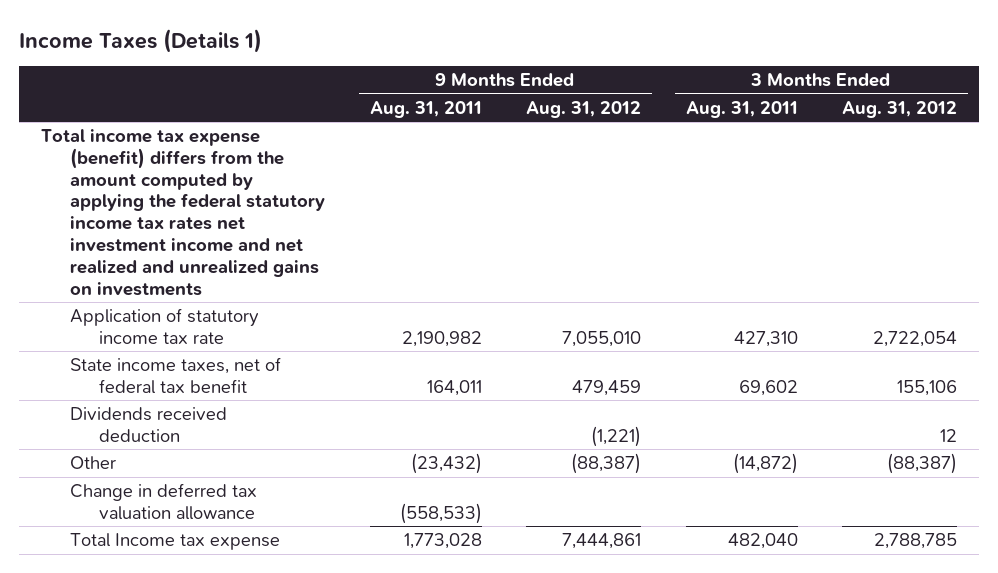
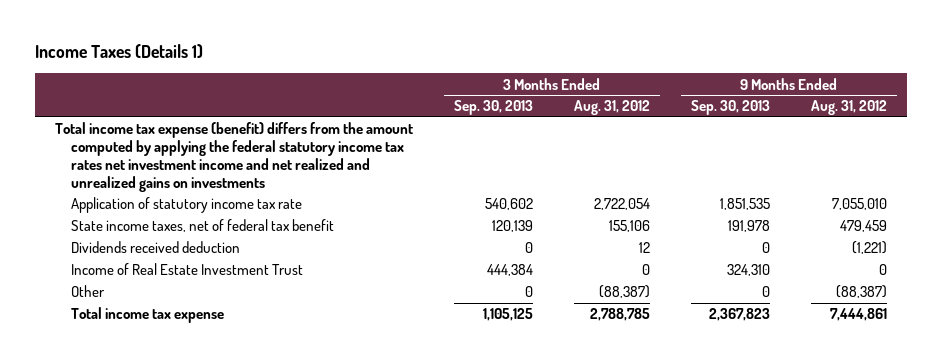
- | 9 Months Ended Aug. 31, 2011 | 9 Months Ended Aug. 31, 2012 | 3 Months Ended Aug. 31, 2011 | 3 Months Ended Aug. 31, 2012
+ | 3 Months Ended Sep. 30, 2013 | 3 Months Ended Aug. 31, 2012 | 9 Months Ended Sep. 30, 2013 | 9 Months Ended Aug. 31, 2012
+ Income of Real Estate Investment Trust | 444,384 | 0 | 324,310 | 0
- Change in deferred tax valuation allowance | (558,533) | | |
- Total Income tax expense | 1,773,028 | 7,444,861 | 482,040 | 2,788,785
+ Total income tax expense | 1,105,125 | 2,788,785 | 2,367,823 | 7,444,861

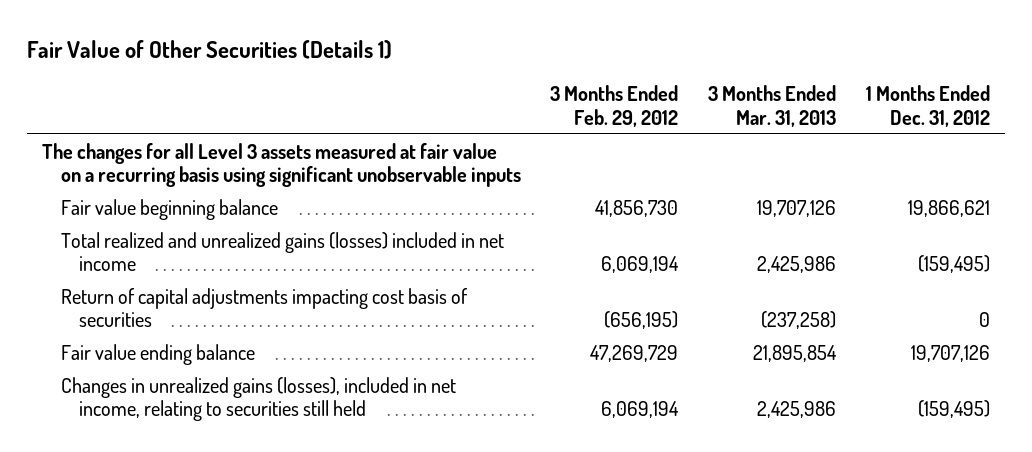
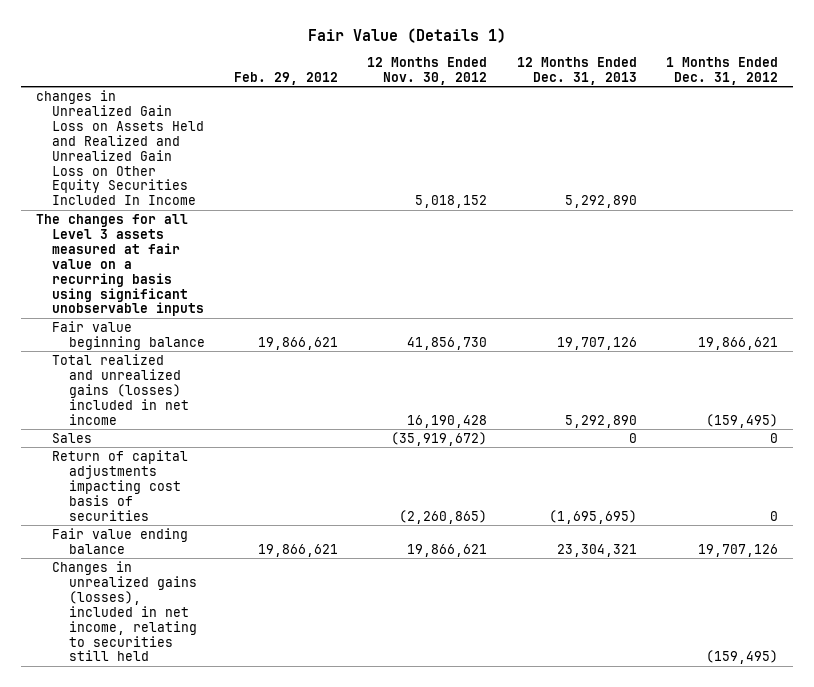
- Fair Value of Other Securities (Details 1)
+ Fair Value (Details 1)
- | 3 Months Ended Feb. 29, 2012 | 3 Months Ended Mar. 31, 2013 | 1 Months Ended Dec. 31, 2012
+ | Feb. 29, 2012 | 12 Months Ended Nov. 30, 2012 | 12 Months Ended Dec. 31, 2013 | 1 Months Ended Dec. 31, 2012
+ changes in Unrealized Gain Loss on Assets Held and Realized and Unrealized Gain Loss on Other Equity Securities Included In Income | | 5,018,152 | 5,292,890 |
+ Sales | | (35,919,672) | 0 | 0

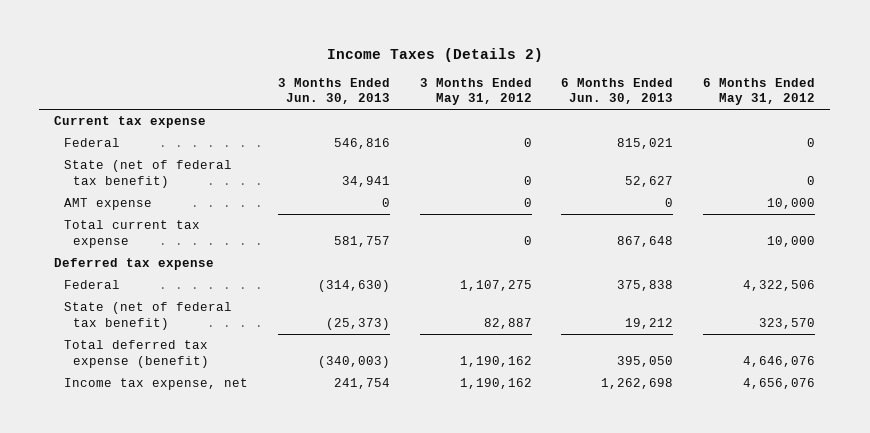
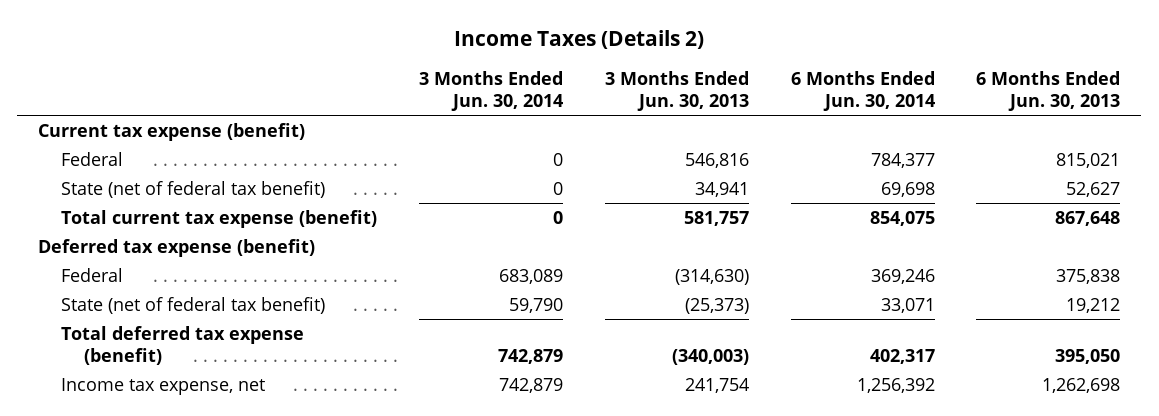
- | 3 Months Ended Jun. 30, 2013 | 3 Months Ended May 31, 2012 | 6 Months Ended Jun. 30, 2013 | 6 Months Ended May 31, 2012
+ | 3 Months Ended Jun. 30, 2014 | 3 Months Ended Jun. 30, 2013 | 6 Months Ended Jun. 30, 2014 | 6 Months Ended Jun. 30, 2013
- Current tax expense
+ Current tax expense (benefit)
- AMT expense | 0 | 0 | 0 | 10,000
- Total current tax expense | 581,757 | 0 | 867,648 | 10,000
- Deferred tax expense
+ Total current tax expense (benefit) | 0 | 581,757 | 854,075 | 867,648
+ Deferred tax expense (benefit)

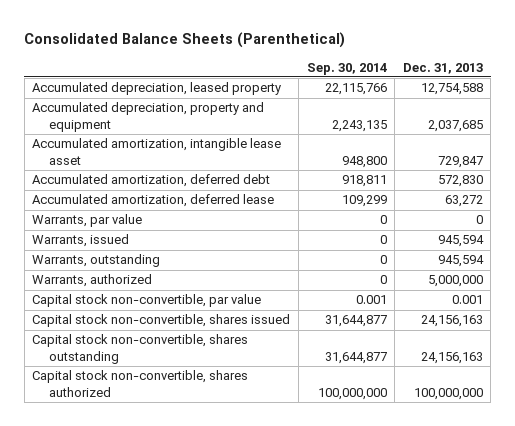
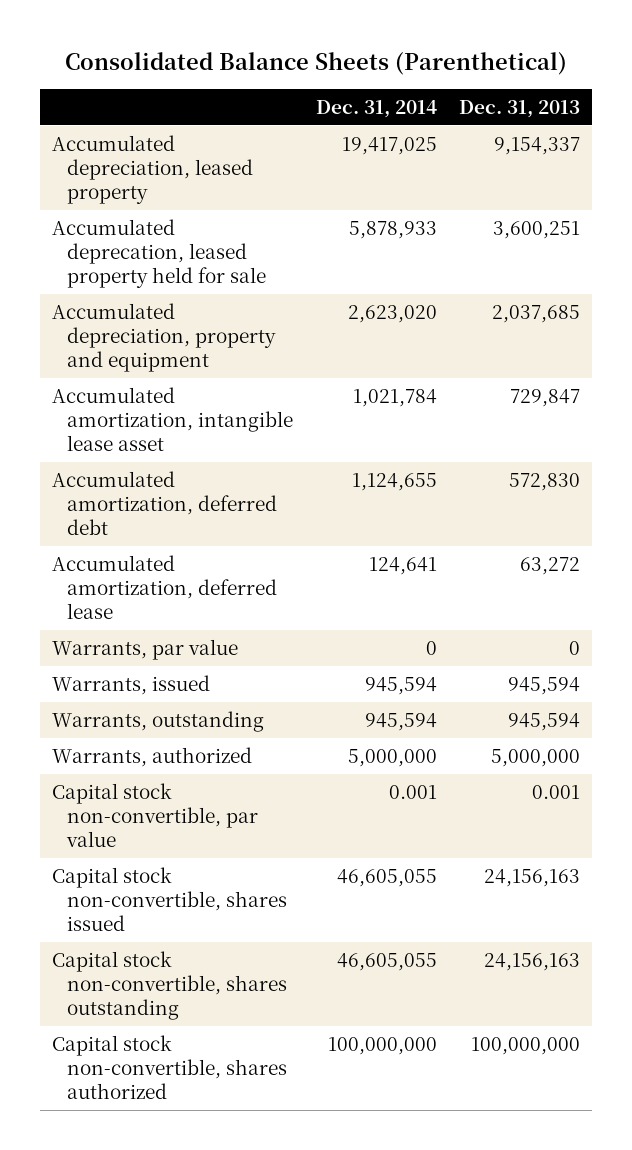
- | Sep. 30, 2014 | Dec. 31, 2013
+ | Dec. 31, 2014 | Dec. 31, 2013
- Accumulated depreciation, leased property | 22,115,766 | 12,754,588
+ Accumulated depreciation, leased property | 19,417,025 | 9,154,337
+ Accumulated deprecation, leased property held for sale | 5,878,933 | 3,600,251

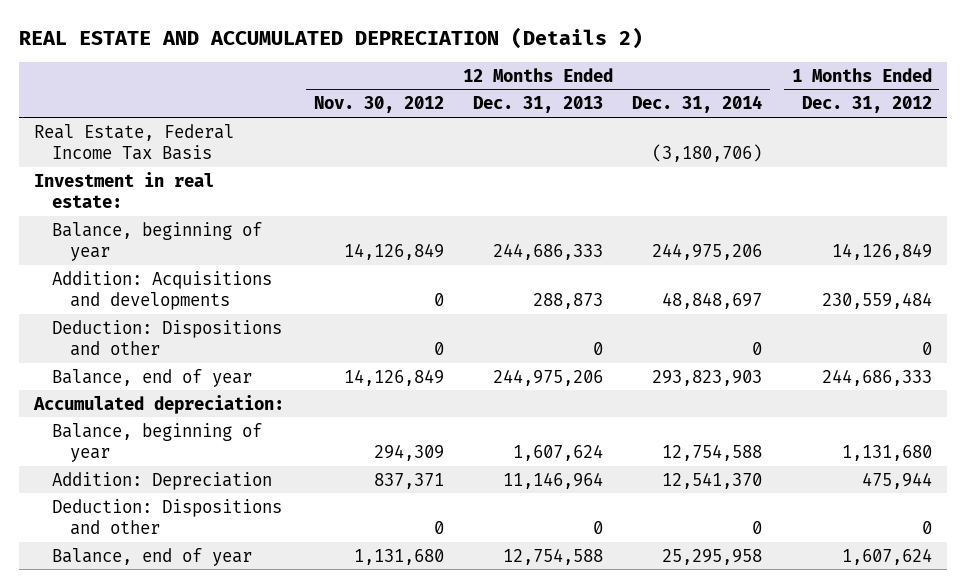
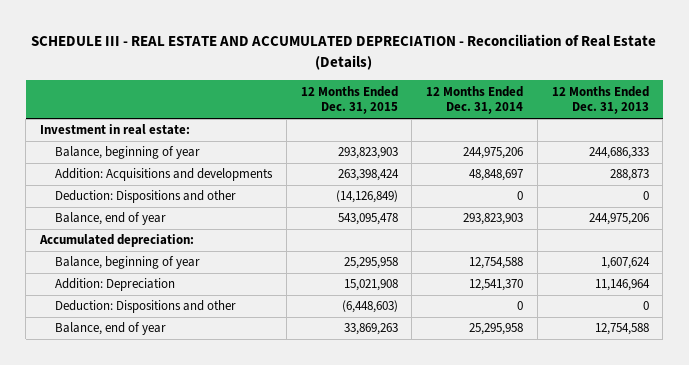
- REAL ESTATE AND ACCUMULATED DEPRECIATION (Details 2)
+ SCHEDULE III - REAL ESTATE AND ACCUMULATED DEPRECIATION - Reconciliation of Real Estate (Details)
- | 12 Months Ended Nov. 30, 2012 | 12 Months Ended Dec. 31, 2013 | 12 Months Ended Dec. 31, 2014 | 1 Months Ended Dec. 31, 2012
+ | 12 Months Ended Dec. 31, 2015 | 12 Months Ended Dec. 31, 2014 | 12 Months Ended Dec. 31, 2013
- Real Estate, Federal Income Tax Basis | | | (3,180,706) |

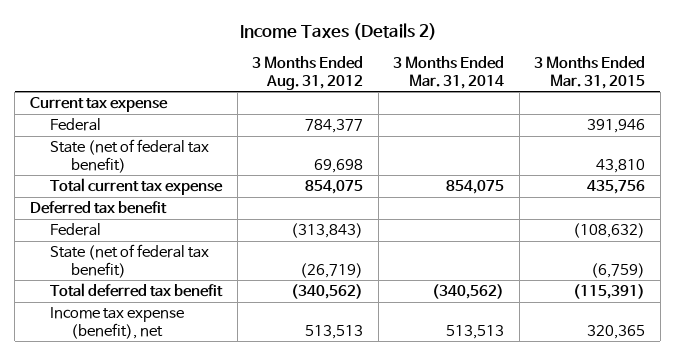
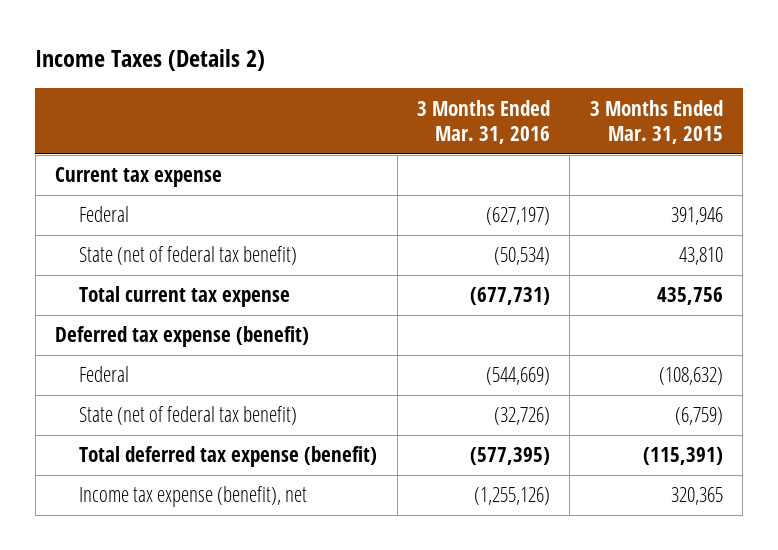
- | 3 Months Ended Aug. 31, 2012 | 3 Months Ended Mar. 31, 2014 | 3 Months Ended Mar. 31, 2015
+ | 3 Months Ended Mar. 31, 2016 | 3 Months Ended Mar. 31, 2015
- Deferred tax benefit
+ Deferred tax expense (benefit)
- Total deferred tax benefit | (340,562) | (340,562) | (115,391)
+ Total deferred tax expense (benefit) | (577,395) | (115,391)

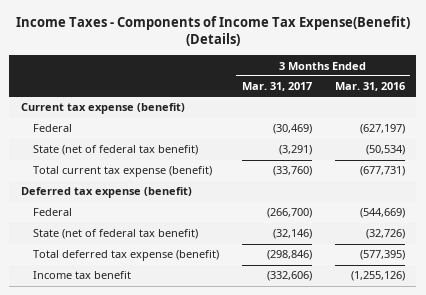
- Income Taxes (Details 2)
+ Income Taxes - Components of Income Tax Expense(Benefit) (Details)
- | 3 Months Ended Mar. 31, 2016 | 3 Months Ended Mar. 31, 2015
+ | 3 Months Ended Mar. 31, 2017 | 3 Months Ended Mar. 31, 2016
- Current tax expense
+ Current tax expense (benefit)
- Total current tax expense | (677,731) | 435,756
+ Total current tax expense (benefit) | (33,760) | (677,731)
- Income tax expense (benefit), net | (1,255,126) | 320,365
+ Income tax benefit | (332,606) | (1,255,126)

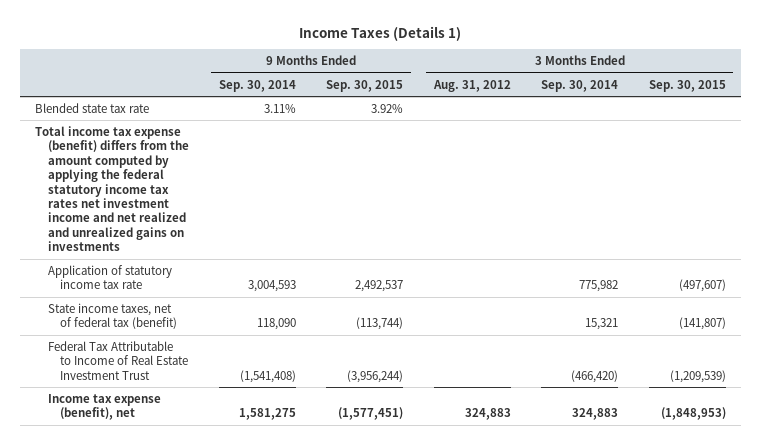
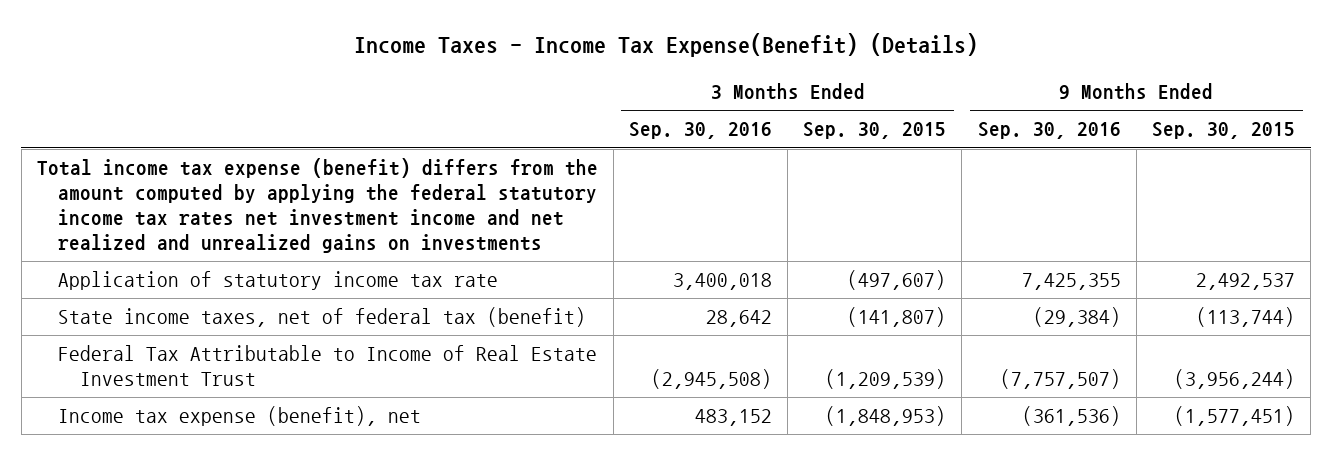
- Income Taxes (Details 1)
+ Income Taxes - Income Tax Expense(Benefit) (Details)
- | 9 Months Ended Sep. 30, 2014 | 9 Months Ended Sep. 30, 2015 | 3 Months Ended Aug. 31, 2012 | 3 Months Ended Sep. 30, 2014 | 3 Months Ended Sep. 30, 2015
+ | 3 Months Ended Sep. 30, 2016 | 3 Months Ended Sep. 30, 2015 | 9 Months Ended Sep. 30, 2016 | 9 Months Ended Sep. 30, 2015
- Blended state tax rate | 3.11% | 3.92% | | |

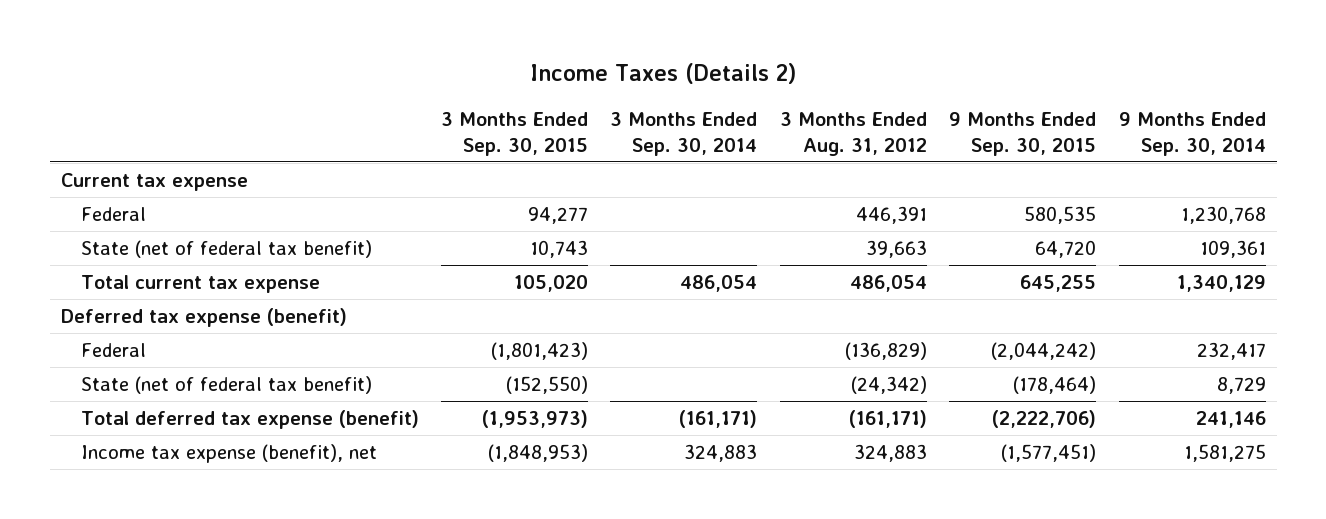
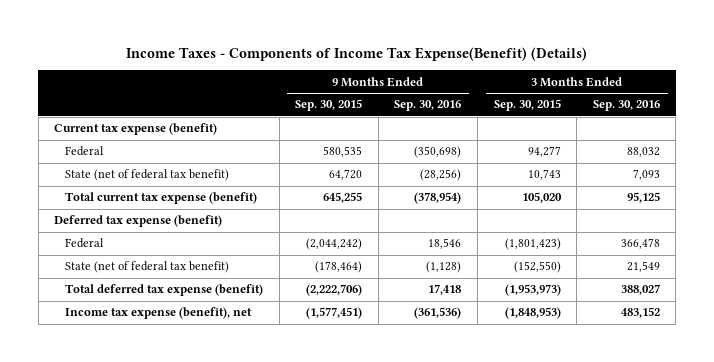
- Income Taxes (Details 2)
+ Income Taxes - Components of Income Tax Expense(Benefit) (Details)
- | 3 Months Ended Sep. 30, 2015 | 3 Months Ended Sep. 30, 2014 | 3 Months Ended Aug. 31, 2012 | 9 Months Ended Sep. 30, 2015 | 9 Months Ended Sep. 30, 2014
+ | 9 Months Ended Sep. 30, 2015 | 9 Months Ended Sep. 30, 2016 | 3 Months Ended Sep. 30, 2015 | 3 Months Ended Sep. 30, 2016
- Current tax expense
+ Current tax expense (benefit)
- Total current tax expense | 105,020 | 486,054 | 486,054 | 645,255 | 1,340,129
+ Total current tax expense (benefit) | 645,255 | (378,954) | 105,020 | 95,125

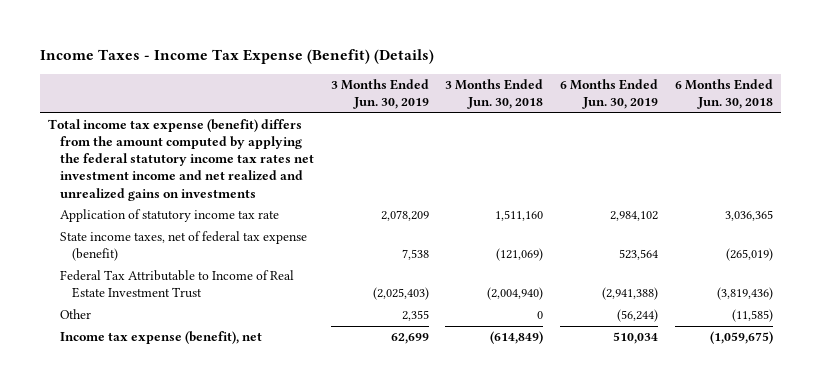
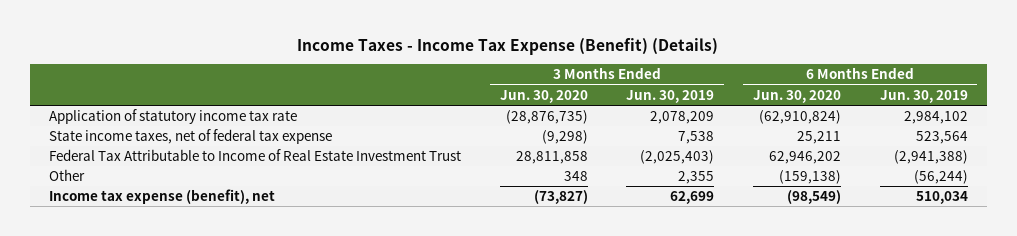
- | 3 Months Ended Jun. 30, 2019 | 3 Months Ended Jun. 30, 2018 | 6 Months Ended Jun. 30, 2019 | 6 Months Ended Jun. 30, 2018
+ | 3 Months Ended Jun. 30, 2020 | 3 Months Ended Jun. 30, 2019 | 6 Months Ended Jun. 30, 2020 | 6 Months Ended Jun. 30, 2019
- Total income tax expense (benefit) differs from the amount computed by applying the federal statutory income tax rates net investment income and net realized and unrealized gains on investments
- State income taxes, net of federal tax expense (benefit) | 7,538 | (121,069) | 523,564 | (265,019)
+ State income taxes, net of federal tax expense | (9,298) | 7,538 | 25,211 | 523,564

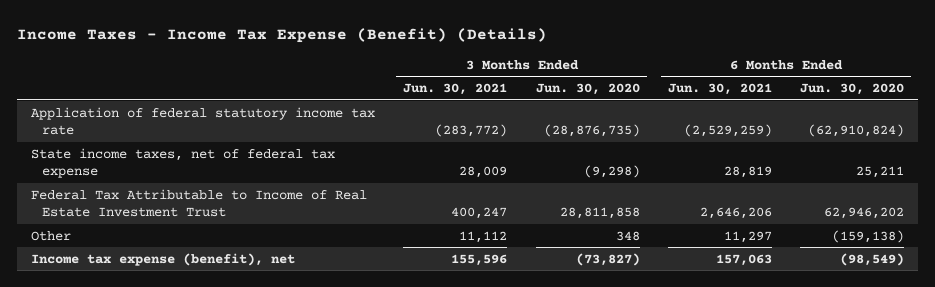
- | 3 Months Ended Jun. 30, 2020 | 3 Months Ended Jun. 30, 2019 | 6 Months Ended Jun. 30, 2020 | 6 Months Ended Jun. 30, 2019
+ | 3 Months Ended Jun. 30, 2021 | 3 Months Ended Jun. 30, 2020 | 6 Months Ended Jun. 30, 2021 | 6 Months Ended Jun. 30, 2020
- Application of statutory income tax rate | (28,876,735) | 2,078,209 | (62,910,824) | 2,984,102
+ Application of federal statutory income tax rate | (283,772) | (28,876,735) | (2,529,259) | (62,910,824)

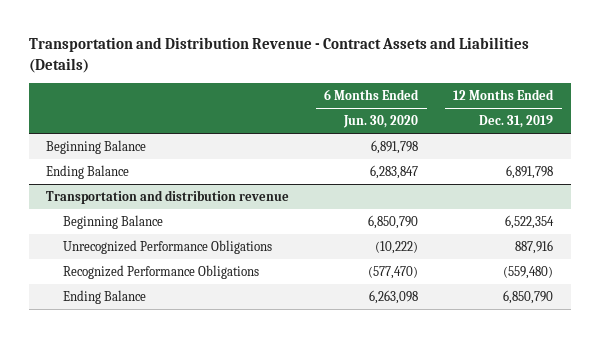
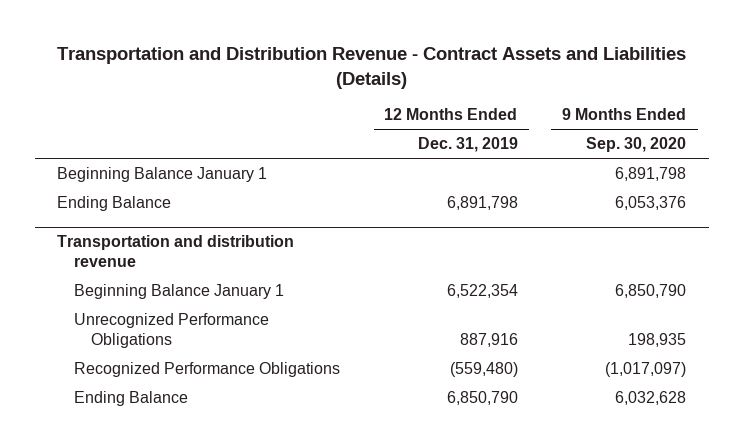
- | 6 Months Ended Jun. 30, 2020 | 12 Months Ended Dec. 31, 2019
+ | 12 Months Ended Dec. 31, 2019 | 9 Months Ended Sep. 30, 2020
- Beginning Balance | 6,891,798 |
+ Beginning Balance January 1 | | 6,891,798
@ Transportation and distribution revenue
- Beginning Balance | 6,850,790 | 6,522,354
+ Beginning Balance January 1 | 6,522,354 | 6,850,790

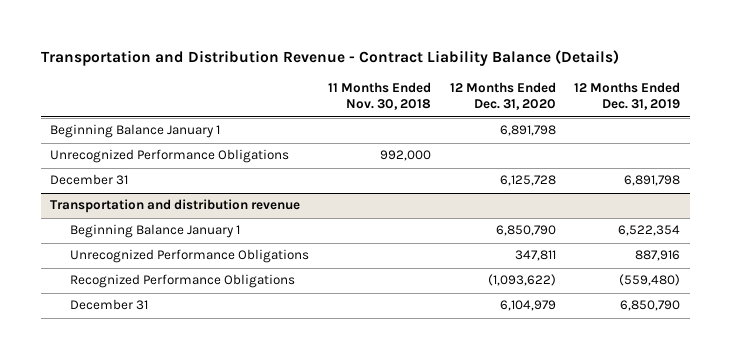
- Transportation and Distribution Revenue - Contract Assets and Liabilities (Details)
+ Transportation and Distribution Revenue - Contract Liability Balance (Details)
- | 12 Months Ended Dec. 31, 2019 | 9 Months Ended Sep. 30, 2020
+ | 11 Months Ended Nov. 30, 2018 | 12 Months Ended Dec. 31, 2020 | 12 Months Ended Dec. 31, 2019
- Ending Balance | 6,891,798 | 6,053,376
+ Unrecognized Performance Obligations | 992,000 | |
+ December 31 | | 6,125,728 | 6,891,798
@ Transportation and distribution revenue
- Ending Balance | 6,850,790 | 6,032,628
+ December 31 | | 6,104,979 | 6,850,790

